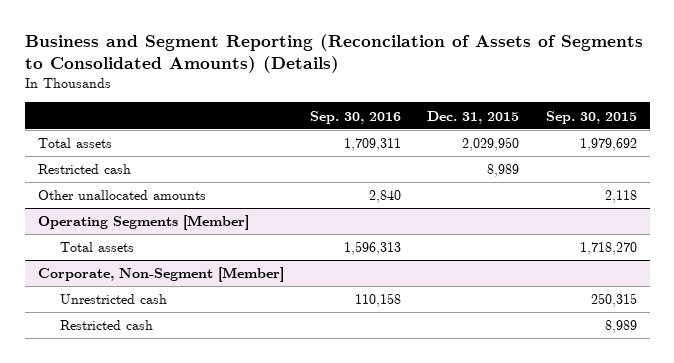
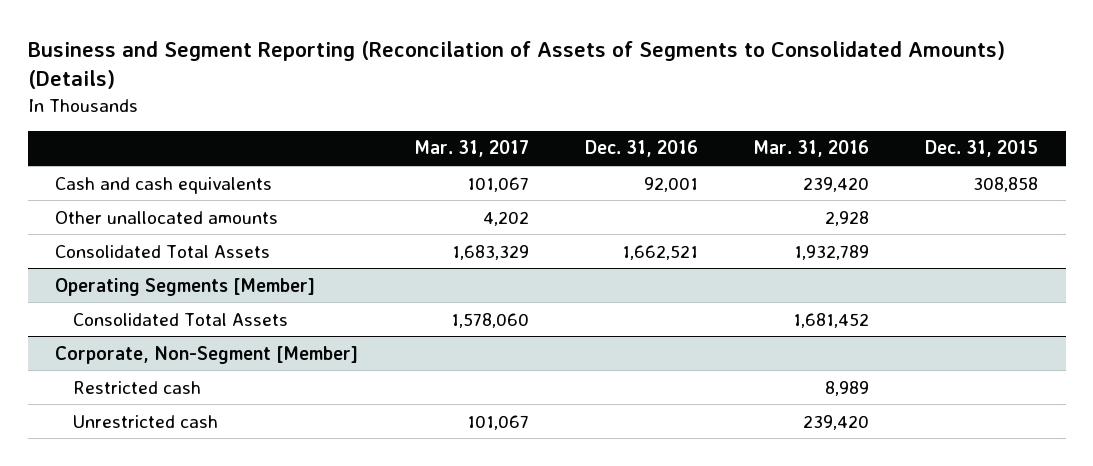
- | Sep. 30, 2016 | Dec. 31, 2015 | Sep. 30, 2015
+ | Mar. 31, 2017 | Dec. 31, 2016 | Mar. 31, 2016 | Dec. 31, 2015
- Total assets | 1,709,311 | 2,029,950 | 1,979,692
- Restricted cash | | 8,989 |
+ Cash and cash equivalents | 101,067 | 92,001 | 239,420 | 308,858
+ Consolidated Total Assets | 1,683,329 | 1,662,521 | 1,932,789 |
@ Operating Segments [Member]
- Total assets | 1,596,313 | | 1,718,270
+ Consolidated Total Assets | 1,578,060 | | 1,681,452 |
@ Corporate, Non-Segment [Member]
moved down: Unrestricted cash | 101,067 | | 239,420 |

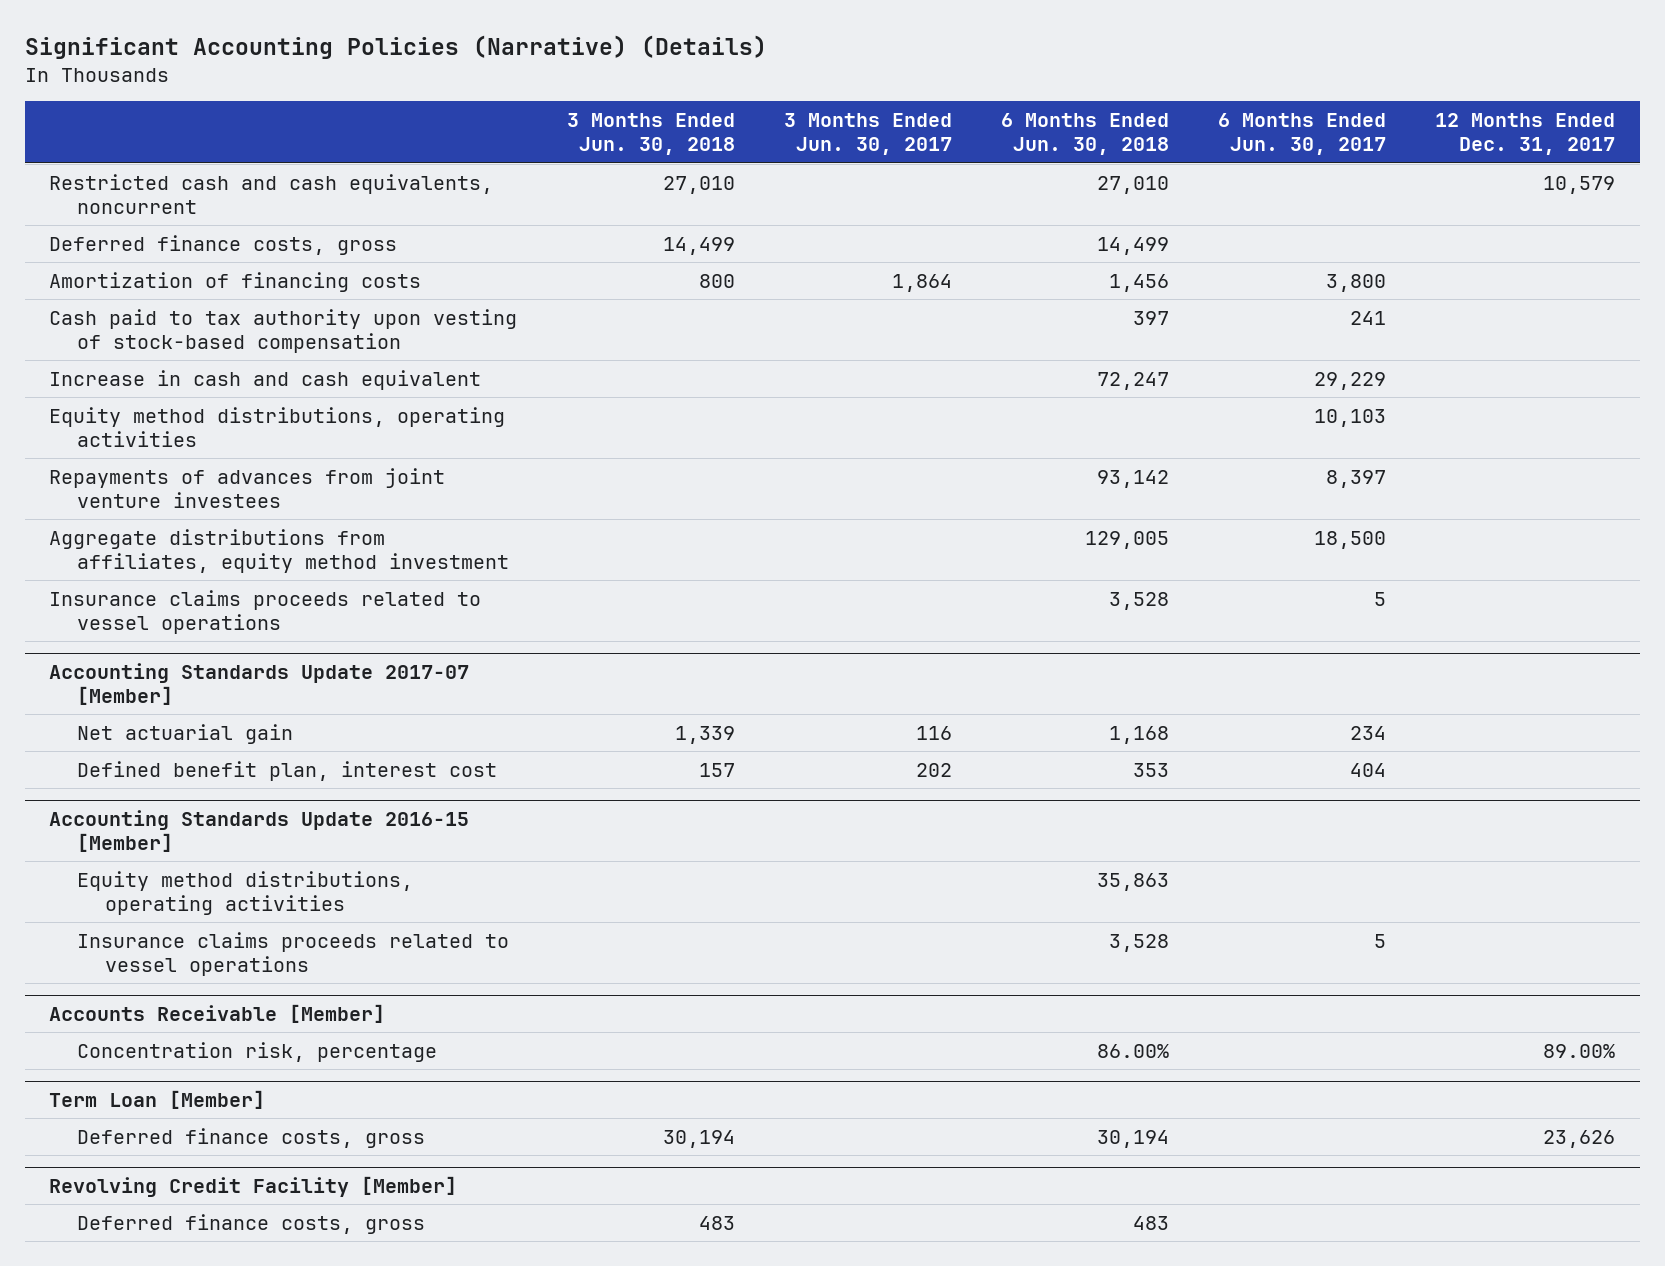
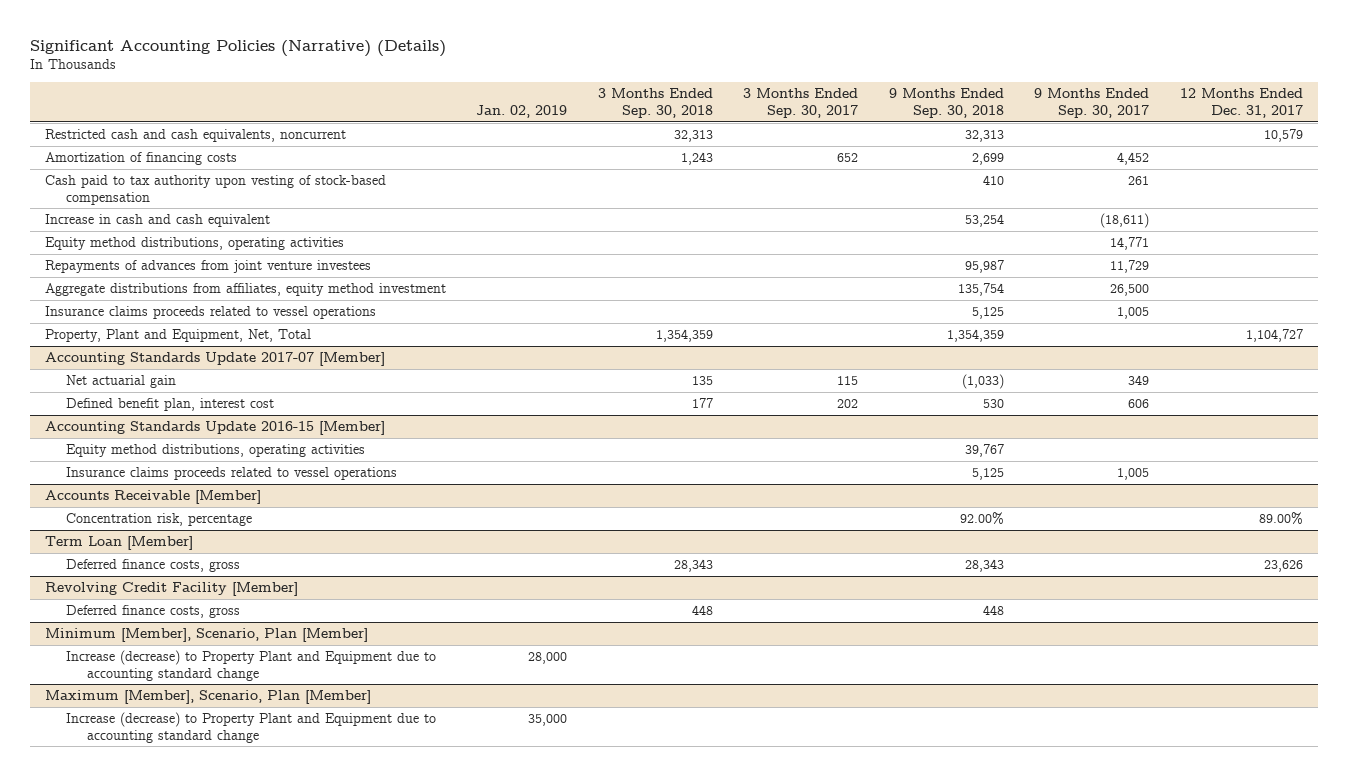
- | 3 Months Ended Jun. 30, 2018 | 3 Months Ended Jun. 30, 2017 | 6 Months Ended Jun. 30, 2018 | 6 Months Ended Jun. 30, 2017 | 12 Months Ended Dec. 31, 2017
+ | Jan. 02, 2019 | 3 Months Ended Sep. 30, 2018 | 3 Months Ended Sep. 30, 2017 | 9 Months Ended Sep. 30, 2018 | 9 Months Ended Sep. 30, 2017 | 12 Months Ended Dec. 31, 2017
- Deferred finance costs, gross | 14,499 | | 14,499 | |
+ Property, Plant and Equipment, Net, Total | | 1,354,359 | | 1,354,359 | | 1,104,727
+ Minimum [Member], Scenario, Plan [Member]
+ Increase (decrease) to Property Plant and Equipment due to accounting standard change | 28,000 | | | | |
+ Maximum [Member], Scenario, Plan [Member]
+ Increase (decrease) to Property Plant and Equipment due to accounting standard change | 35,000 | | | | |

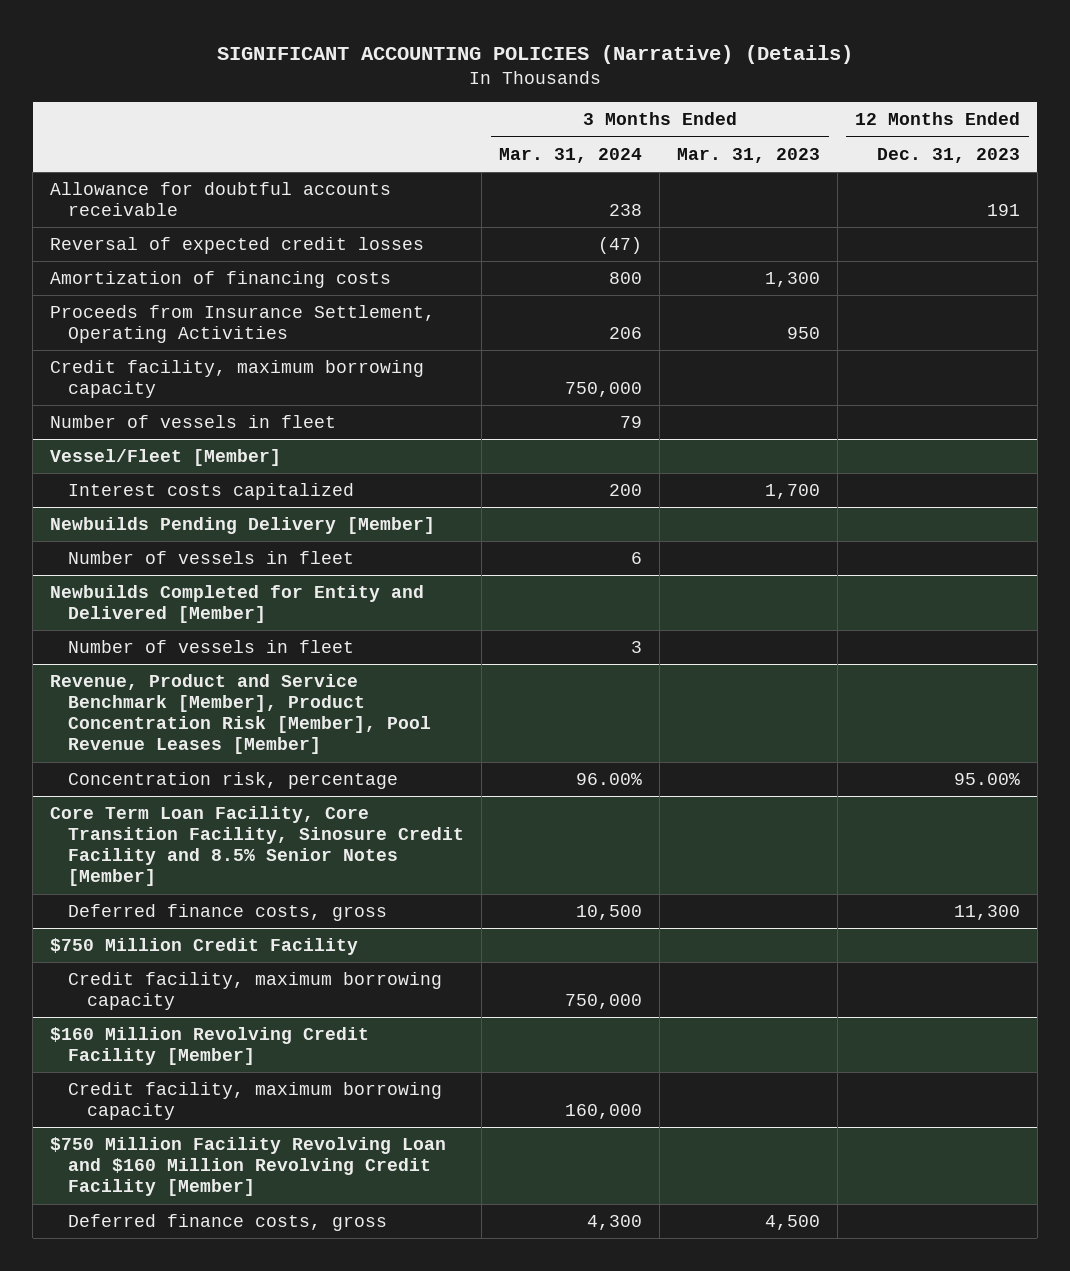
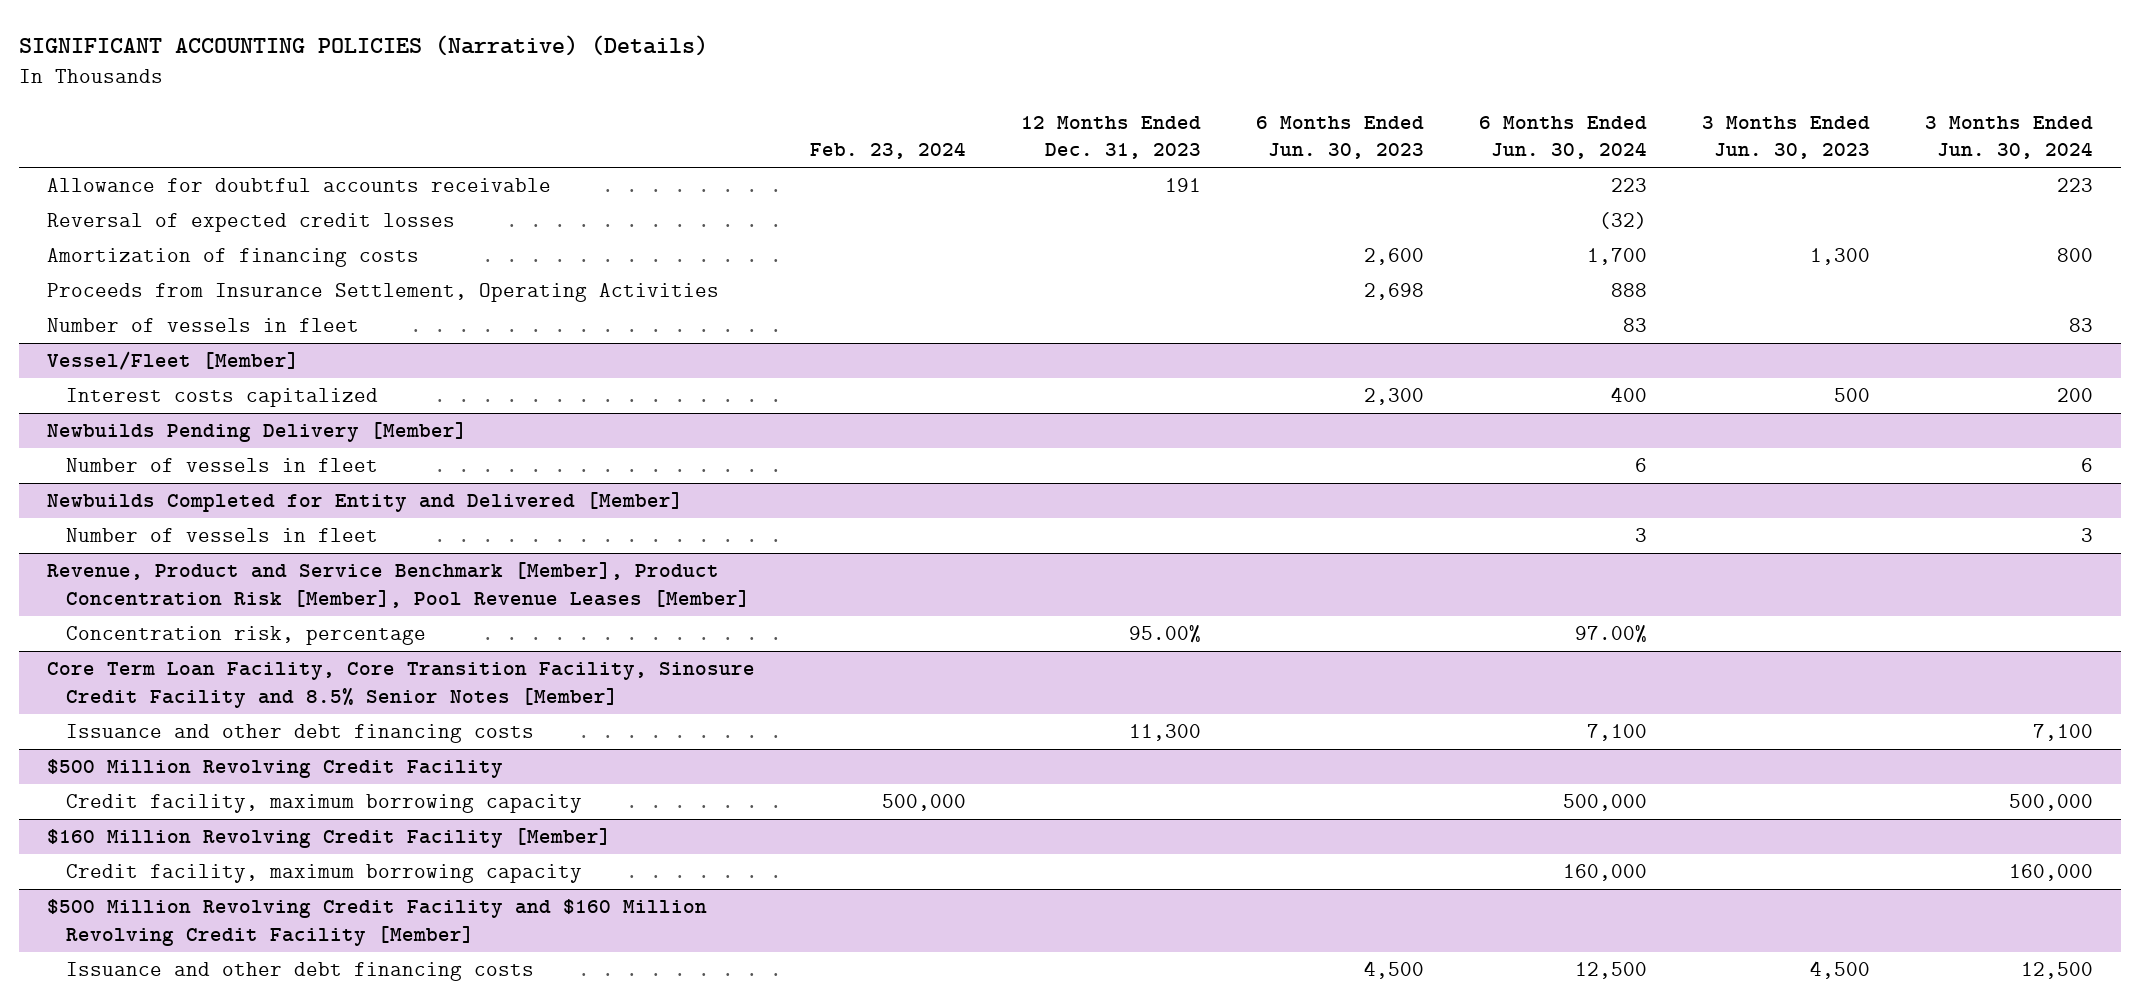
- | 3 Months Ended Mar. 31, 2024 | 3 Months Ended Mar. 31, 2023 | 12 Months Ended Dec. 31, 2023
+ | Feb. 23, 2024 | 12 Months Ended Dec. 31, 2023 | 6 Months Ended Jun. 30, 2023 | 6 Months Ended Jun. 30, 2024 | 3 Months Ended Jun. 30, 2023 | 3 Months Ended Jun. 30, 2024
- Credit facility, maximum borrowing capacity | 750,000 | |
@ Core Term Loan Facility, Core Transition Facility, Sinosure Credit Facility and 8.5% Senior Notes [Member]
- Deferred finance costs, gross | 10,500 | | 11,300
- $750 Million Credit Facility
- Credit facility, maximum borrowing capacity | 750,000 | |
@ Core Term Loan Facility, Core Transition Facility, Sinosure Credit Facility and 8.5% Senior Notes [Member]
+ Issuance and other debt financing costs | | 11,300 | | 7,100 | | 7,100
+ $500 Million Revolving Credit Facility
+ Credit facility, maximum borrowing capacity | 500,000 | | | 500,000 | | 500,000
- $750 Million Facility Revolving Loan and $160 Million Revolving Credit Facility [Member]
- Deferred finance costs, gross | 4,300 | 4,500 |
+ $500 Million Revolving Credit Facility and $160 Million Revolving Credit Facility [Member]
+ Issuance and other debt financing costs | | | 4,500 | 12,500 | 4,500 | 12,500

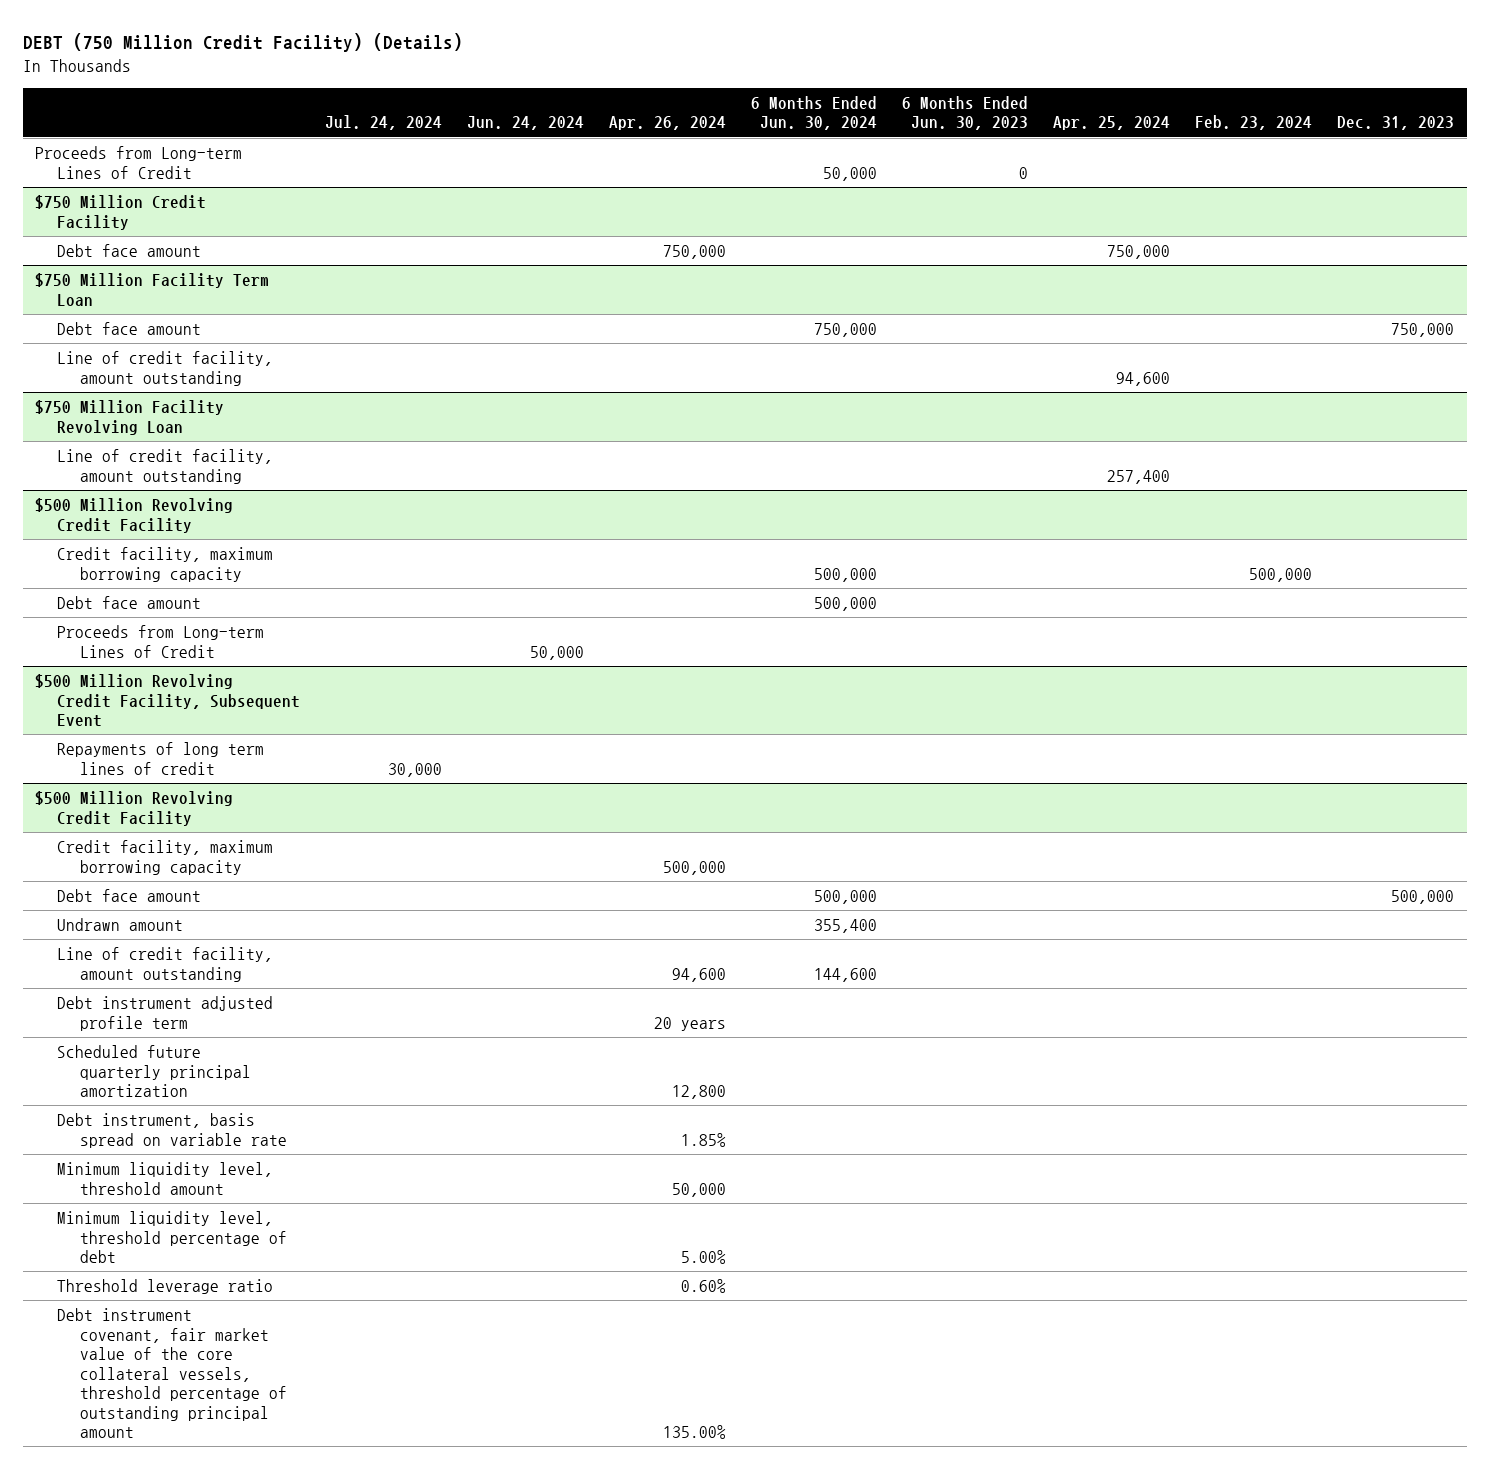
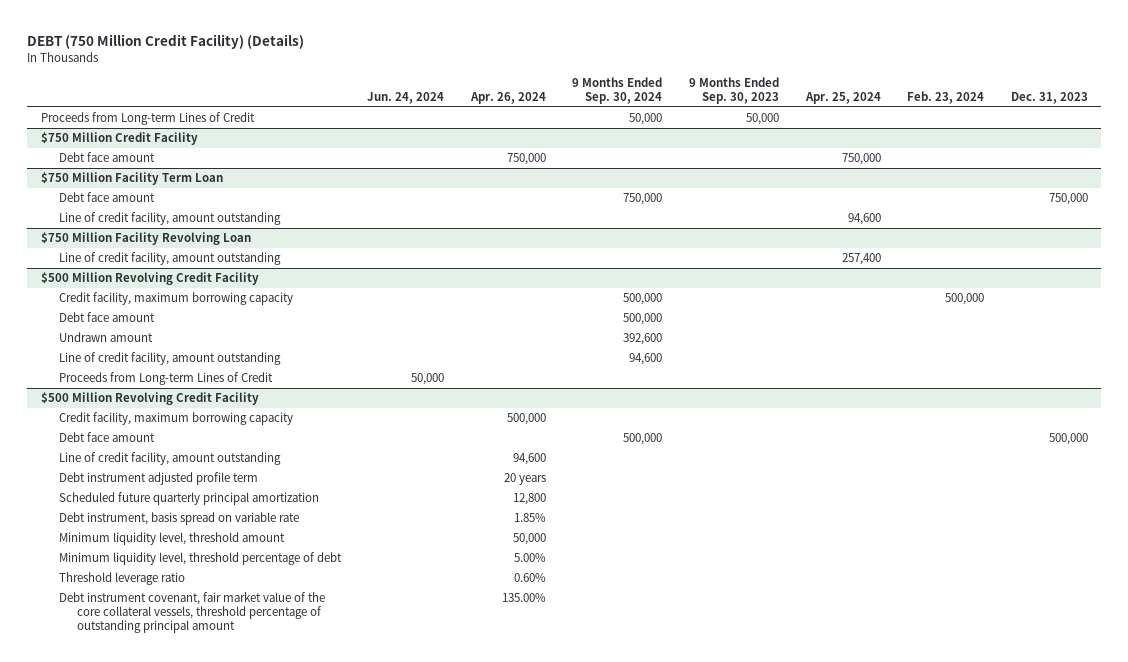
- | Jul. 24, 2024 | Jun. 24, 2024 | Apr. 26, 2024 | 6 Months Ended Jun. 30, 2024 | 6 Months Ended Jun. 30, 2023 | Apr. 25, 2024 | Feb. 23, 2024 | Dec. 31, 2023
+ | Jun. 24, 2024 | Apr. 26, 2024 | 9 Months Ended Sep. 30, 2024 | 9 Months Ended Sep. 30, 2023 | Apr. 25, 2024 | Feb. 23, 2024 | Dec. 31, 2023
@ $500 Million Revolving Credit Facility
moved up: Undrawn amount | | | 392,600 | | | |
+ Line of credit facility, amount outstanding | | | 94,600 | | | |
- $500 Million Revolving Credit Facility, Subsequent Event
- Repayments of long term lines of credit | 30,000 | | | | | | |

